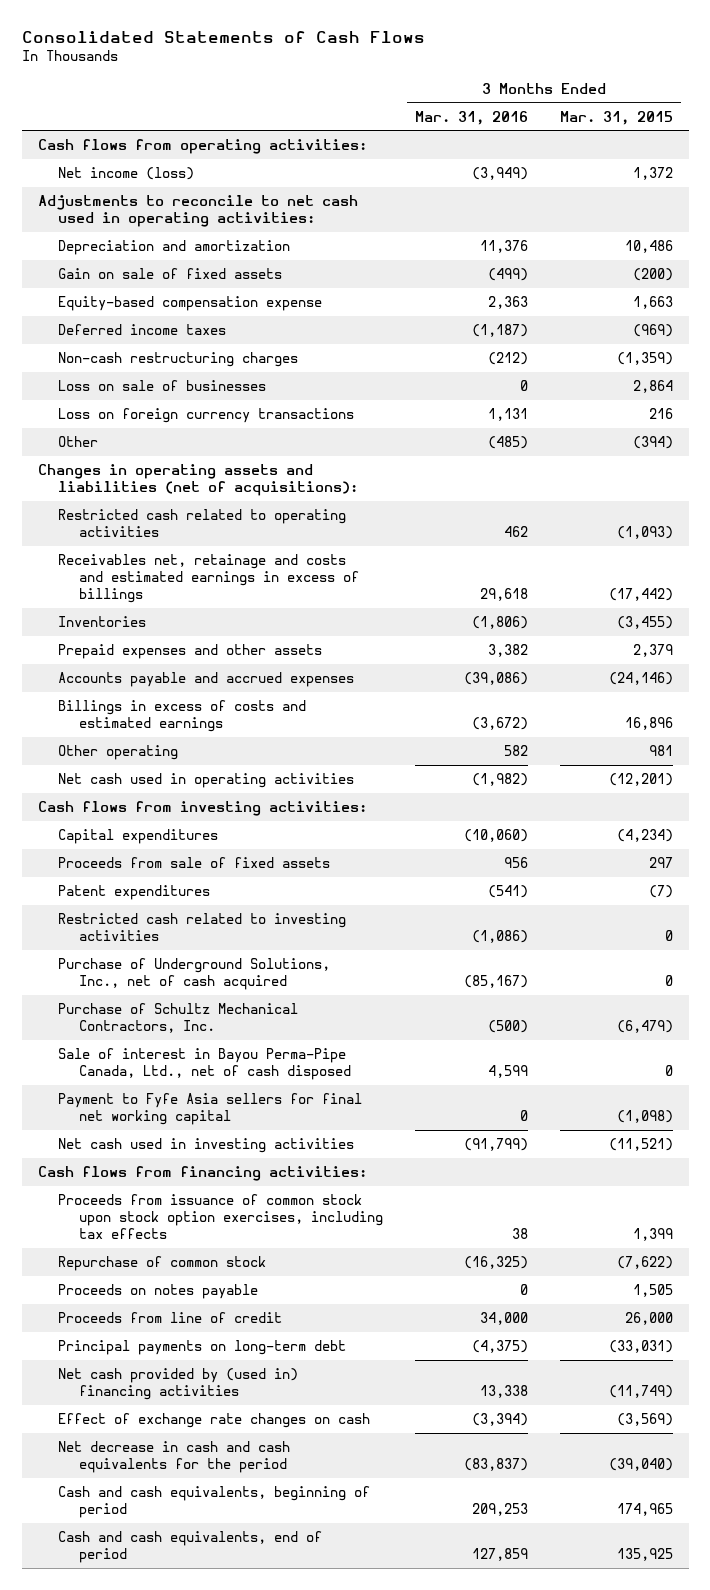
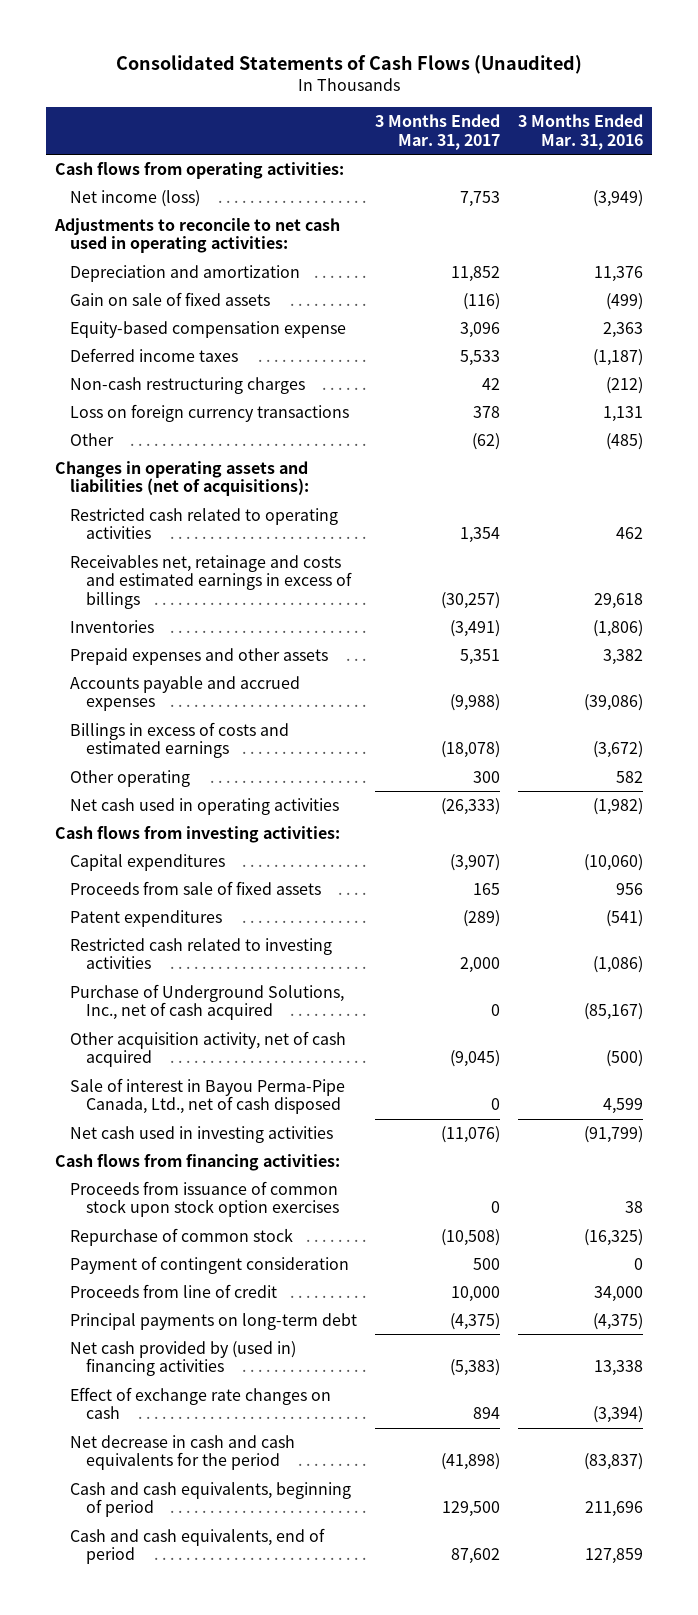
- Consolidated Statements of Cash Flows
+ Consolidated Statements of Cash Flows (Unaudited)
- | 3 Months Ended Mar. 31, 2016 | 3 Months Ended Mar. 31, 2015
+ | 3 Months Ended Mar. 31, 2017 | 3 Months Ended Mar. 31, 2016
- Loss on sale of businesses | 0 | 2,864
- Purchase of Schultz Mechanical Contractors, Inc. | (500) | (6,479)
+ Other acquisition activity, net of cash acquired | (9,045) | (500)
- Payment to Fyfe Asia sellers for final net working capital | 0 | (1,098)
- Proceeds from issuance of common stock upon stock option exercises, including tax effects | 38 | 1,399
+ Proceeds from issuance of common stock upon stock option exercises | 0 | 38
- Proceeds on notes payable | 0 | 1,505
+ Payment of contingent consideration | 500 | 0
- Cash and cash equivalents, beginning of period | 209,253 | 174,965
+ Cash and cash equivalents, beginning of period | 129,500 | 211,696

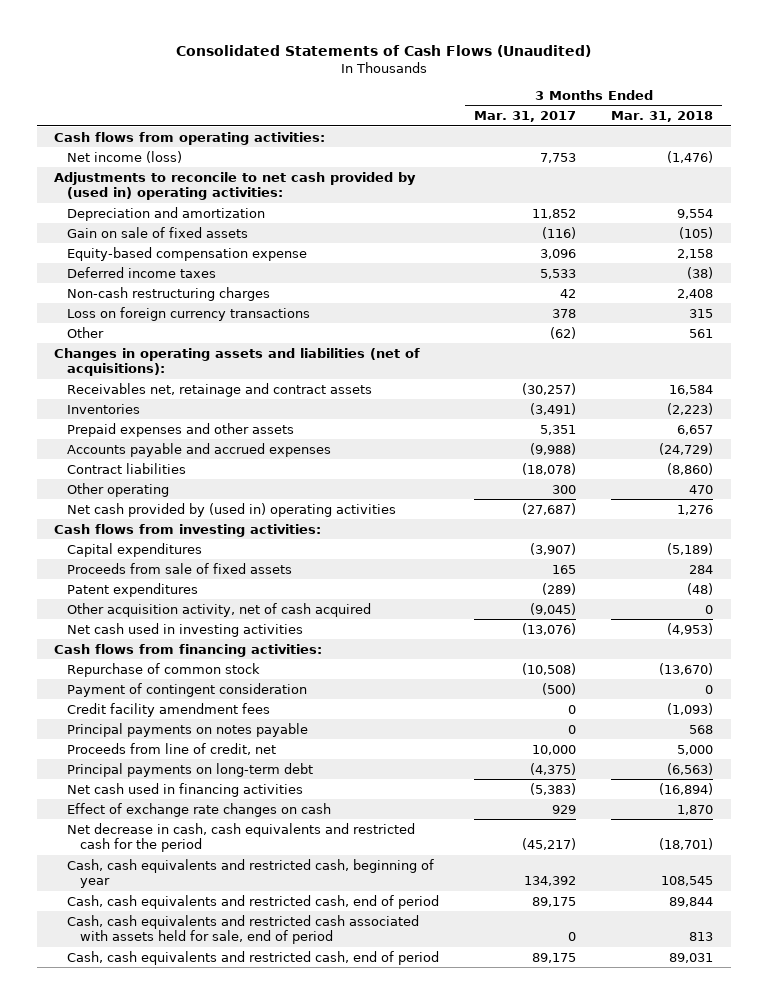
- | 3 Months Ended Mar. 31, 2017 | 3 Months Ended Mar. 31, 2016
+ | 3 Months Ended Mar. 31, 2017 | 3 Months Ended Mar. 31, 2018
- Adjustments to reconcile to net cash used in operating activities:
+ Adjustments to reconcile to net cash provided by (used in) operating activities:
- Restricted cash related to operating activities | 1,354 | 462
- Receivables net, retainage and costs and estimated earnings in excess of billings | (30,257) | 29,618
+ Receivables net, retainage and contract assets | (30,257) | 16,584
- Billings in excess of costs and estimated earnings | (18,078) | (3,672)
+ Contract liabilities | (18,078) | (8,860)
- Net cash used in operating activities | (26,333) | (1,982)
+ Net cash provided by (used in) operating activities | (27,687) | 1,276
- Restricted cash related to investing activities | 2,000 | (1,086)
- Purchase of Underground Solutions, Inc., net of cash acquired | 0 | (85,167)
- Sale of interest in Bayou Perma-Pipe Canada, Ltd., net of cash disposed | 0 | 4,599
- Net cash used in investing activities | (11,076) | (91,799)
+ Net cash used in investing activities | (13,076) | (4,953)
- Proceeds from issuance of common stock upon stock option exercises | 0 | 38
- Payment of contingent consideration | 500 | 0
- Proceeds from line of credit | 10,000 | 34,000
+ Payment of contingent consideration | (500) | 0
+ Credit facility amendment fees | 0 | (1,093)
+ Principal payments on notes payable | 0 | 568
+ Proceeds from line of credit, net | 10,000 | 5,000
- Net cash provided by (used in) financing activities | (5,383) | 13,338
- Effect of exchange rate changes on cash | 894 | (3,394)
- Net decrease in cash and cash equivalents for the period | (41,898) | (83,837)
- Cash and cash equivalents, beginning of period | 129,500 | 211,696
- Cash and cash equivalents, end of period | 87,602 | 127,859
+ Net cash used in financing activities | (5,383) | (16,894)
+ Effect of exchange rate changes on cash | 929 | 1,870
+ Net decrease in cash, cash equivalents and restricted cash for the period | (45,217) | (18,701)
+ Cash, cash equivalents and restricted cash, beginning of year | 134,392 | 108,545
+ Cash, cash equivalents and restricted cash, end of period | 89,175 | 89,844
+ Cash, cash equivalents and restricted cash associated with assets held for sale, end of period | 0 | 813
+ Cash, cash equivalents and restricted cash, end of period | 89,175 | 89,031

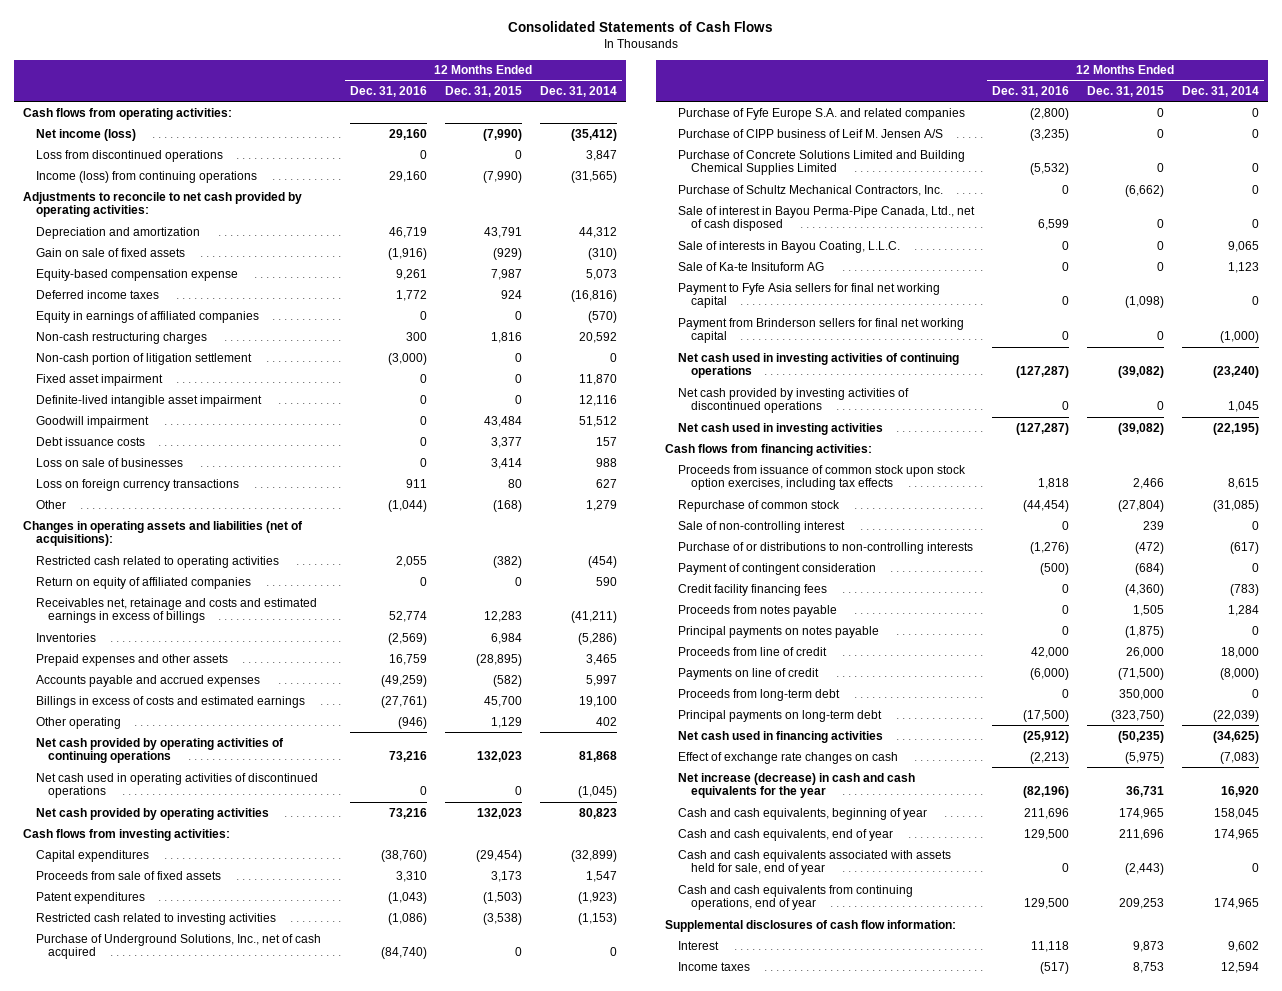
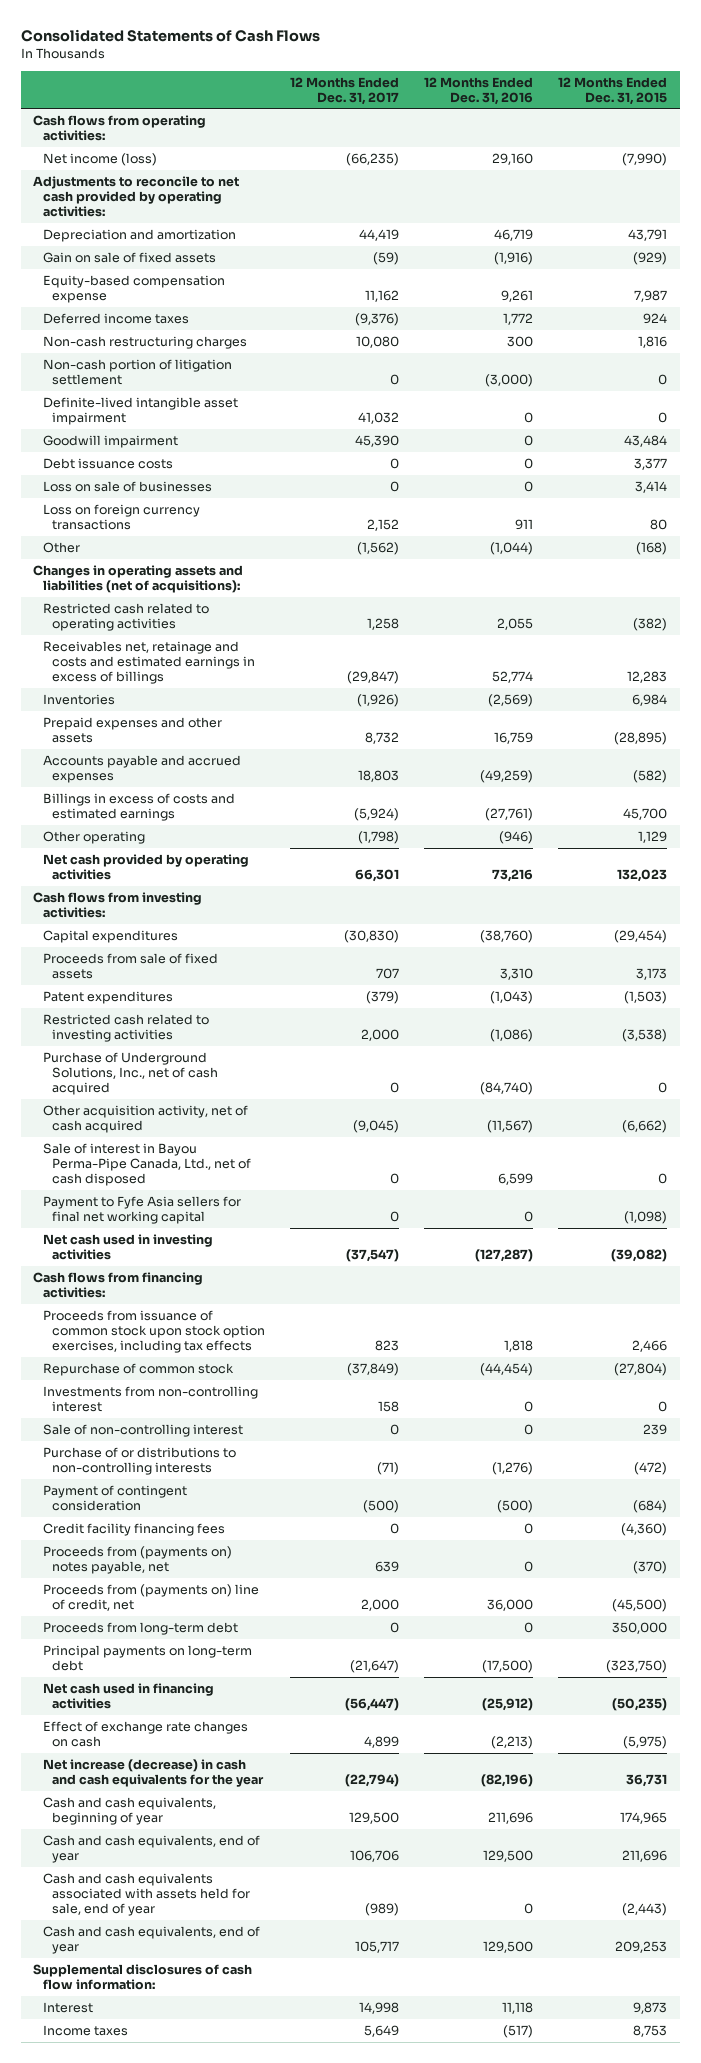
- | 12 Months Ended Dec. 31, 2016 | 12 Months Ended Dec. 31, 2015 | 12 Months Ended Dec. 31, 2014
+ | 12 Months Ended Dec. 31, 2017 | 12 Months Ended Dec. 31, 2016 | 12 Months Ended Dec. 31, 2015
- Loss from discontinued operations | 0 | 0 | 3,847
- Income (loss) from continuing operations | 29,160 | (7,990) | (31,565)
- Equity in earnings of affiliated companies | 0 | 0 | (570)
- Fixed asset impairment | 0 | 0 | 11,870
- Return on equity of affiliated companies | 0 | 0 | 590
- Net cash provided by operating activities of continuing operations | 73,216 | 132,023 | 81,868
- Net cash used in operating activities of discontinued operations | 0 | 0 | (1,045)
- Purchase of Fyfe Europe S.A. and related companies | (2,800) | 0 | 0
- Purchase of CIPP business of Leif M. Jensen A/S | (3,235) | 0 | 0
- Purchase of Concrete Solutions Limited and Building Chemical Supplies Limited | (5,532) | 0 | 0
- Purchase of Schultz Mechanical Contractors, Inc. | 0 | (6,662) | 0
+ Other acquisition activity, net of cash acquired | (9,045) | (11,567) | (6,662)
- Sale of interests in Bayou Coating, L.L.C. | 0 | 0 | 9,065
- Sale of Ka-te Insituform AG | 0 | 0 | 1,123
- Payment from Brinderson sellers for final net working capital | 0 | 0 | (1,000)
- Net cash used in investing activities of continuing operations | (127,287) | (39,082) | (23,240)
- Net cash provided by investing activities of discontinued operations | 0 | 0 | 1,045
+ Investments from non-controlling interest | 158 | 0 | 0
- Proceeds from notes payable | 0 | 1,505 | 1,284
- Principal payments on notes payable | 0 | (1,875) | 0
- Proceeds from line of credit | 42,000 | 26,000 | 18,000
- Payments on line of credit | (6,000) | (71,500) | (8,000)
+ Proceeds from (payments on) notes payable, net | 639 | 0 | (370)
+ Proceeds from (payments on) line of credit, net | 2,000 | 36,000 | (45,500)
- Cash and cash equivalents from continuing operations, end of year | 129,500 | 209,253 | 174,965
+ Cash and cash equivalents, end of year | 105,717 | 129,500 | 209,253

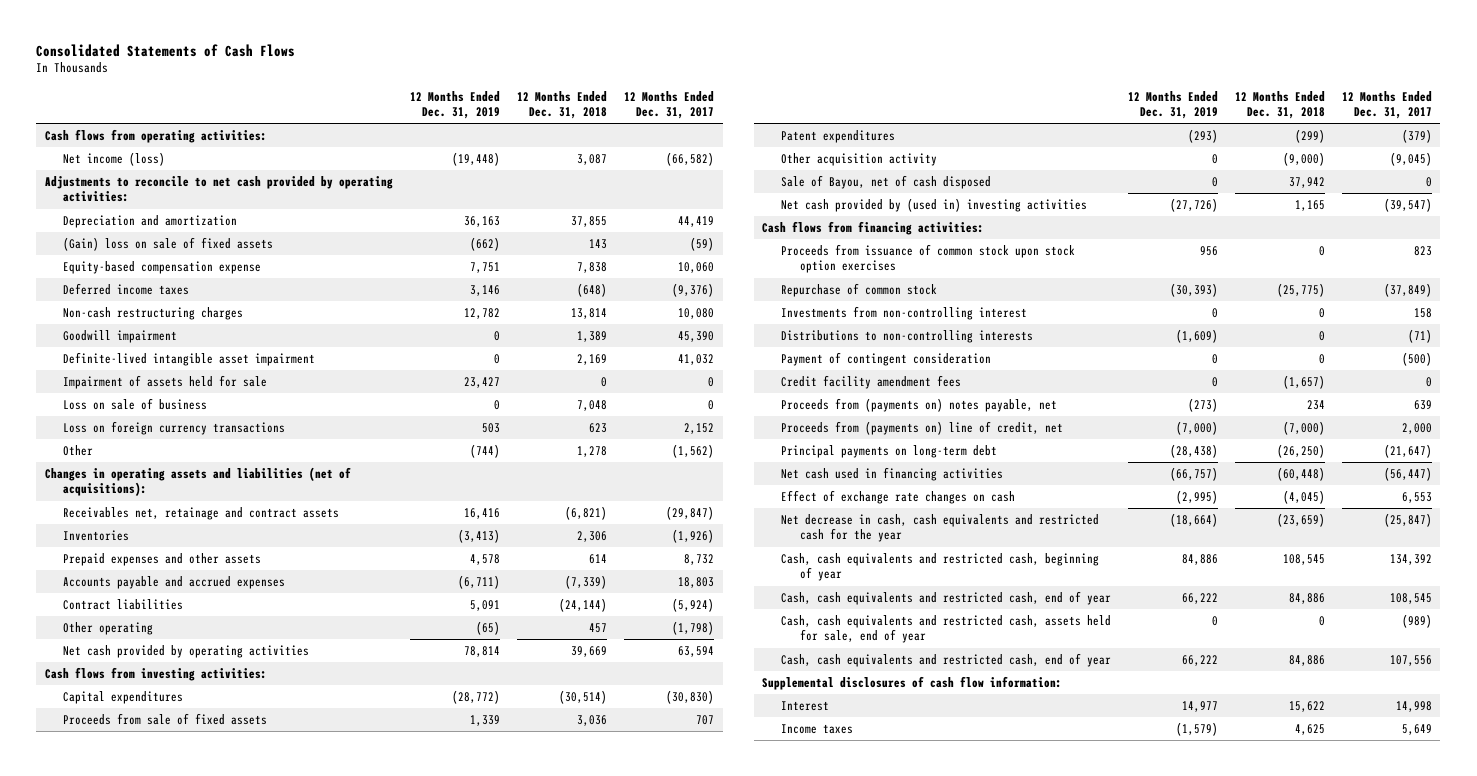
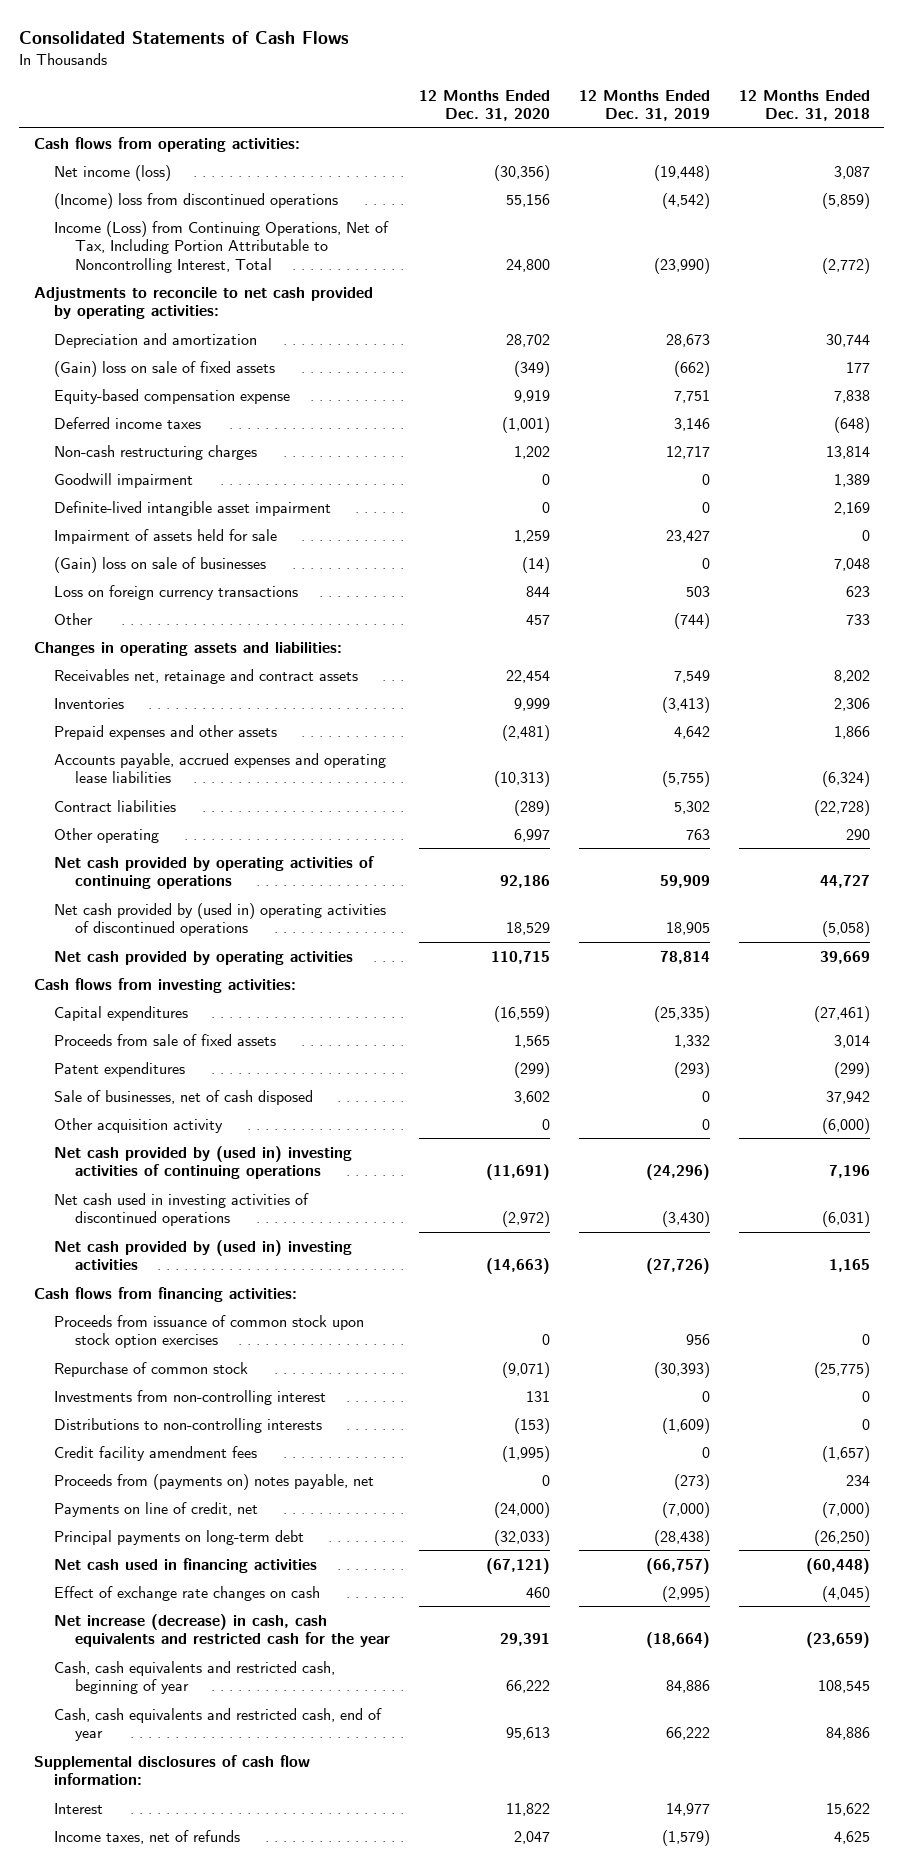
- | 12 Months Ended Dec. 31, 2019 | 12 Months Ended Dec. 31, 2018 | 12 Months Ended Dec. 31, 2017
+ | 12 Months Ended Dec. 31, 2020 | 12 Months Ended Dec. 31, 2019 | 12 Months Ended Dec. 31, 2018
+ (Income) loss from discontinued operations | 55,156 | (4,542) | (5,859)
+ Income (Loss) from Continuing Operations, Net of Tax, Including Portion Attributable to Noncontrolling Interest, Total | 24,800 | (23,990) | (2,772)
- Depreciation and amortization | 36,163 | 37,855 | 44,419
- (Gain) loss on sale of fixed assets | (662) | 143 | (59)
+ Depreciation and amortization | 28,702 | 28,673 | 30,744
+ (Gain) loss on sale of fixed assets | (349) | (662) | 177
- Non-cash restructuring charges | 12,782 | 13,814 | 10,080
+ Non-cash restructuring charges | 1,202 | 12,717 | 13,814
- Loss on sale of business | 0 | 7,048 | 0
+ (Gain) loss on sale of businesses | (14) | 0 | 7,048
- Other | (744) | 1,278 | (1,562)
- Changes in operating assets and liabilities (net of acquisitions):
- Receivables net, retainage and contract assets | 16,416 | (6,821) | (29,847)
+ Other | 457 | (744) | 733
+ Changes in operating assets and liabilities:
+ Receivables net, retainage and contract assets | 22,454 | 7,549 | 8,202
- Prepaid expenses and other assets | 4,578 | 614 | 8,732
- Accounts payable and accrued expenses | (6,711) | (7,339) | 18,803
- Contract liabilities | 5,091 | (24,144) | (5,924)
- Other operating | (65) | 457 | (1,798)
+ Prepaid expenses and other assets | (2,481) | 4,642 | 1,866
+ Accounts payable, accrued expenses and operating lease liabilities | (10,313) | (5,755) | (6,324)
+ Contract liabilities | (289) | 5,302 | (22,728)
+ Other operating | 6,997 | 763 | 290
+ Net cash provided by operating activities of continuing operations | 92,186 | 59,909 | 44,727
+ Net cash provided by (used in) operating activities of discontinued operations | 18,529 | 18,905 | (5,058)
- Capital expenditures | (28,772) | (30,514) | (30,830)
- Proceeds from sale of fixed assets | 1,339 | 3,036 | 707
+ Capital expenditures | (16,559) | (25,335) | (27,461)
+ Proceeds from sale of fixed assets | 1,565 | 1,332 | 3,014
- Other acquisition activity | 0 | (9,000) | (9,045)
- Sale of Bayou, net of cash disposed | 0 | 37,942 | 0
+ Sale of businesses, net of cash disposed | 3,602 | 0 | 37,942
+ Other acquisition activity | 0 | 0 | (6,000)
+ Net cash provided by (used in) investing activities of continuing operations | (11,691) | (24,296) | 7,196
+ Net cash used in investing activities of discontinued operations | (2,972) | (3,430) | (6,031)
- Payment of contingent consideration | 0 | 0 | (500)
- Proceeds from (payments on) line of credit, net | (7,000) | (7,000) | 2,000
+ Payments on line of credit, net | (24,000) | (7,000) | (7,000)
- Net decrease in cash, cash equivalents and restricted cash for the year | (18,664) | (23,659) | (25,847)
+ Net increase (decrease) in cash, cash equivalents and restricted cash for the year | 29,391 | (18,664) | (23,659)
- Cash, cash equivalents and restricted cash, assets held for sale, end of year | 0 | 0 | (989)
- Cash, cash equivalents and restricted cash, end of year | 66,222 | 84,886 | 107,556
- Income taxes | (1,579) | 4,625 | 5,649
+ Income taxes, net of refunds | 2,047 | (1,579) | 4,625

